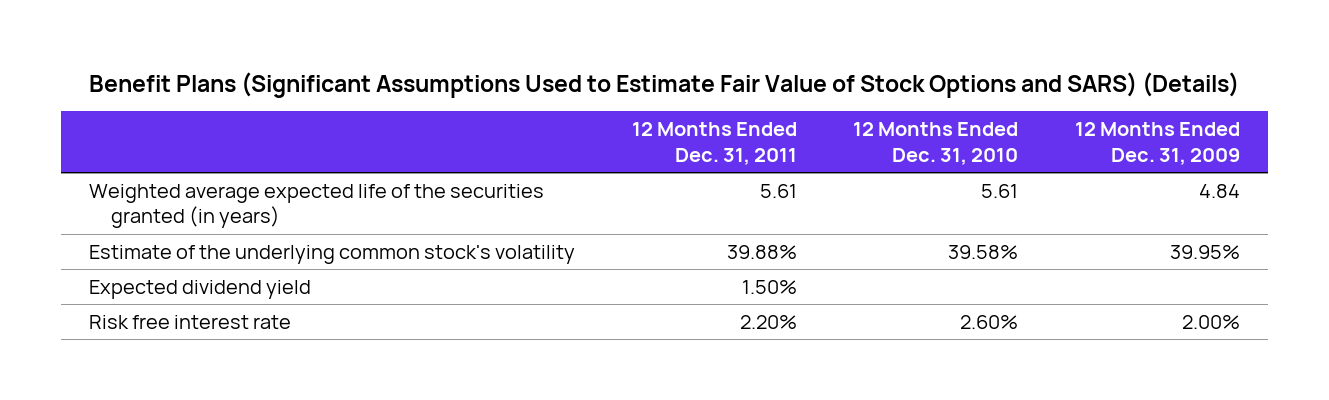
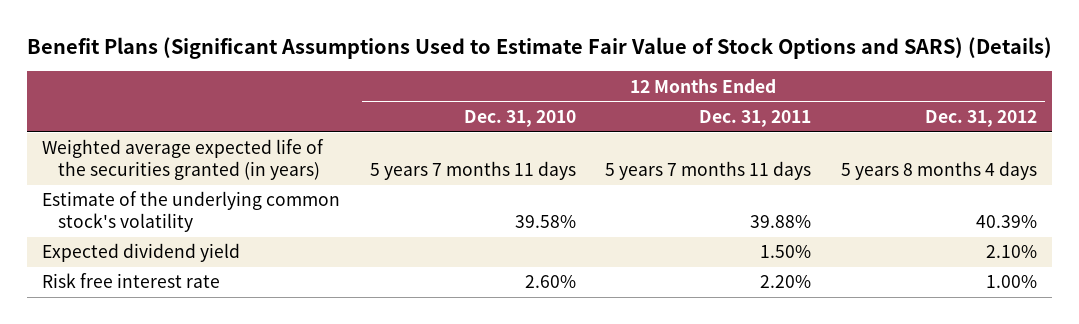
- | 12 Months Ended Dec. 31, 2011 | 12 Months Ended Dec. 31, 2010 | 12 Months Ended Dec. 31, 2009
+ | 12 Months Ended Dec. 31, 2010 | 12 Months Ended Dec. 31, 2011 | 12 Months Ended Dec. 31, 2012
- Weighted average expected life of the securities granted (in years) | 5.61 | 5.61 | 4.84
+ Weighted average expected life of the securities granted (in years) | 5 years 7 months 11 days | 5 years 7 months 11 days | 5 years 8 months 4 days

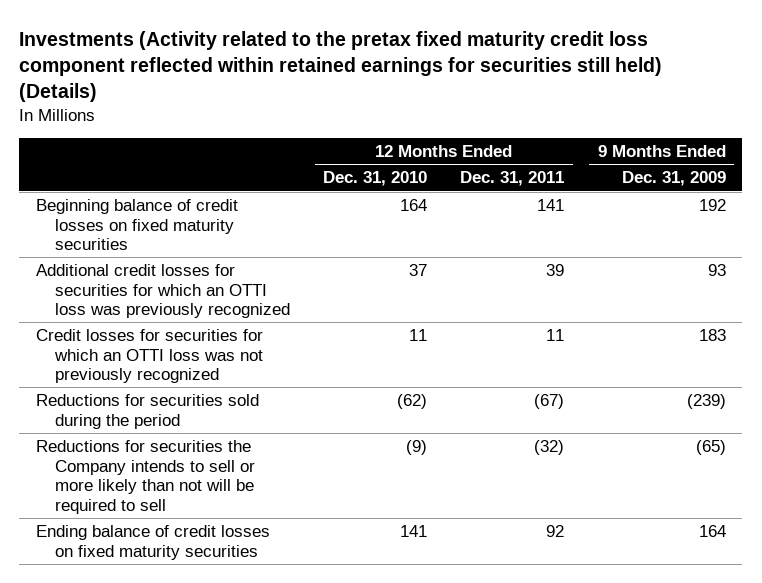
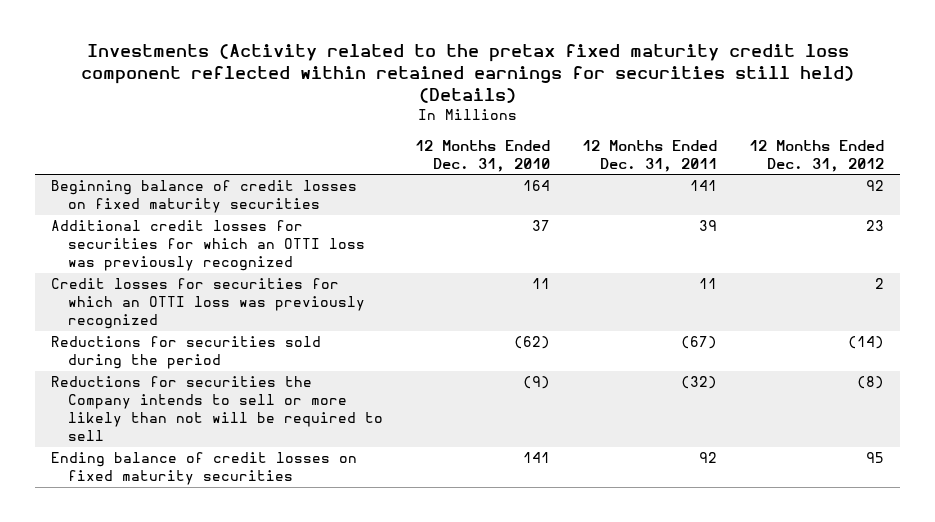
- | 12 Months Ended Dec. 31, 2010 | 12 Months Ended Dec. 31, 2011 | 9 Months Ended Dec. 31, 2009
+ | 12 Months Ended Dec. 31, 2010 | 12 Months Ended Dec. 31, 2011 | 12 Months Ended Dec. 31, 2012
- Credit losses for securities for which an OTTI loss was not previously recognized | 11 | 11 | 183
+ Credit losses for securities for which an OTTI loss was previously recognized | 11 | 11 | 2

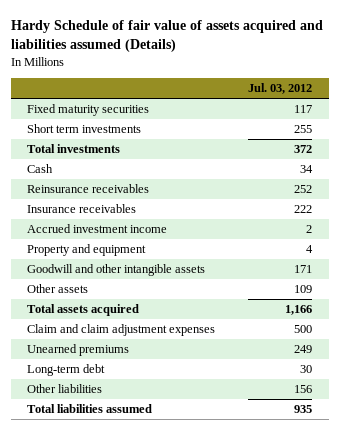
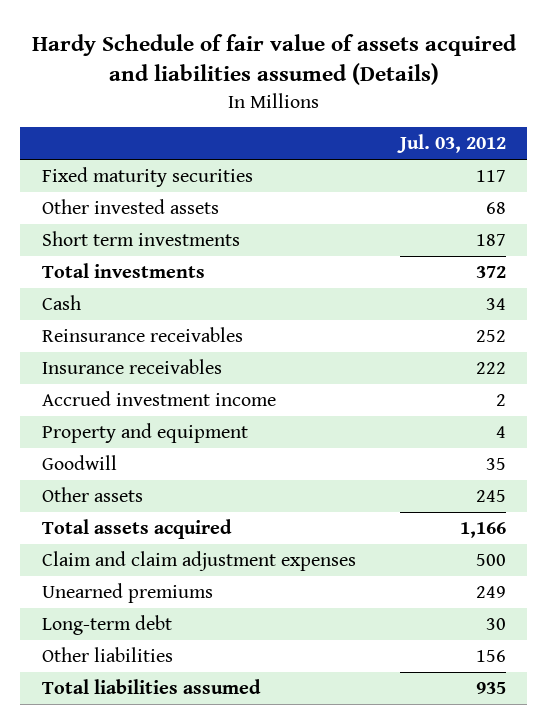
- Short term investments | 255
+ Other invested assets | 68
+ Short term investments | 187
- Goodwill and other intangible assets | 171
- Other assets | 109
+ Goodwill | 35
+ Other assets | 245

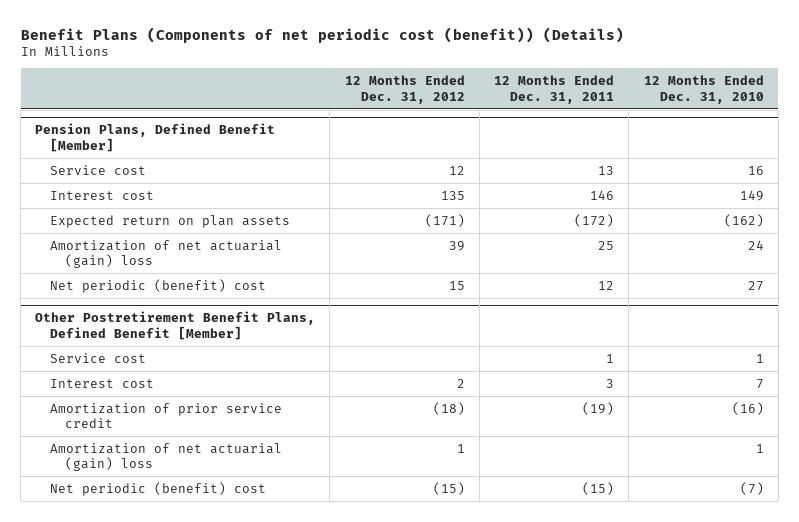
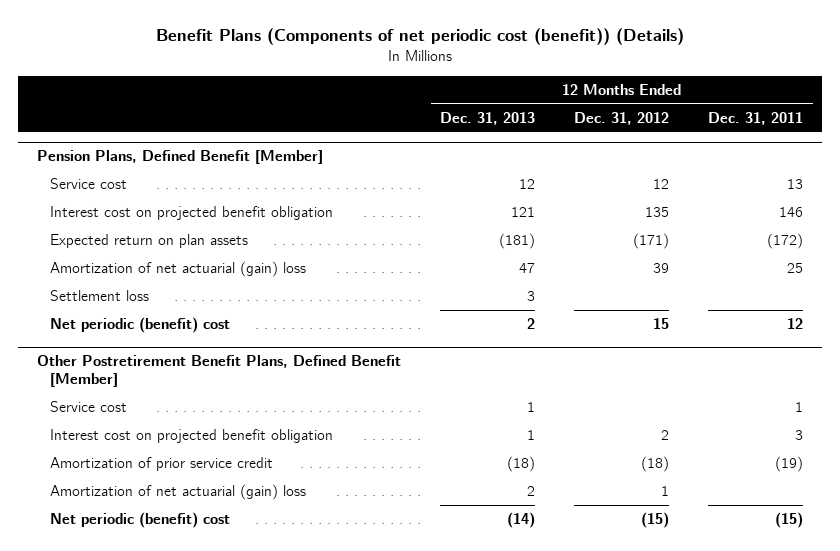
- | 12 Months Ended Dec. 31, 2012 | 12 Months Ended Dec. 31, 2011 | 12 Months Ended Dec. 31, 2010
+ | 12 Months Ended Dec. 31, 2013 | 12 Months Ended Dec. 31, 2012 | 12 Months Ended Dec. 31, 2011
@ Pension Plans, Defined Benefit [Member]
- Interest cost | 135 | 146 | 149
+ Interest cost on projected benefit obligation | 121 | 135 | 146
+ Settlement loss | 3 | |
@ Other Postretirement Benefit Plans, Defined Benefit [Member]
- Interest cost | 2 | 3 | 7
+ Interest cost on projected benefit obligation | 1 | 2 | 3

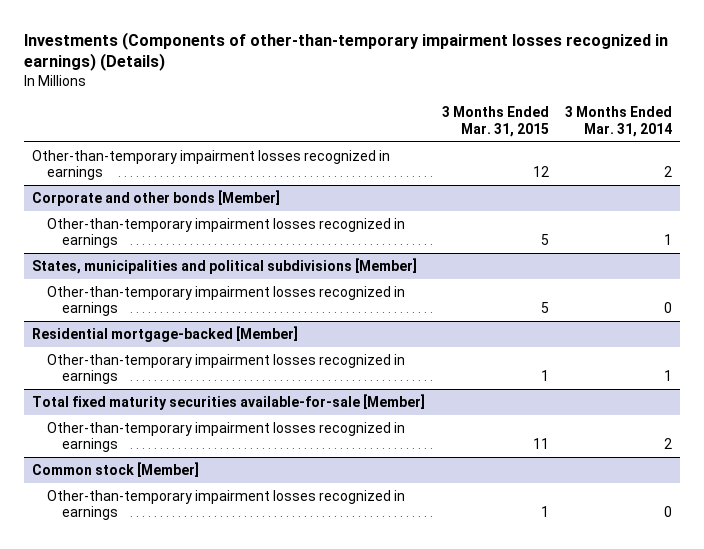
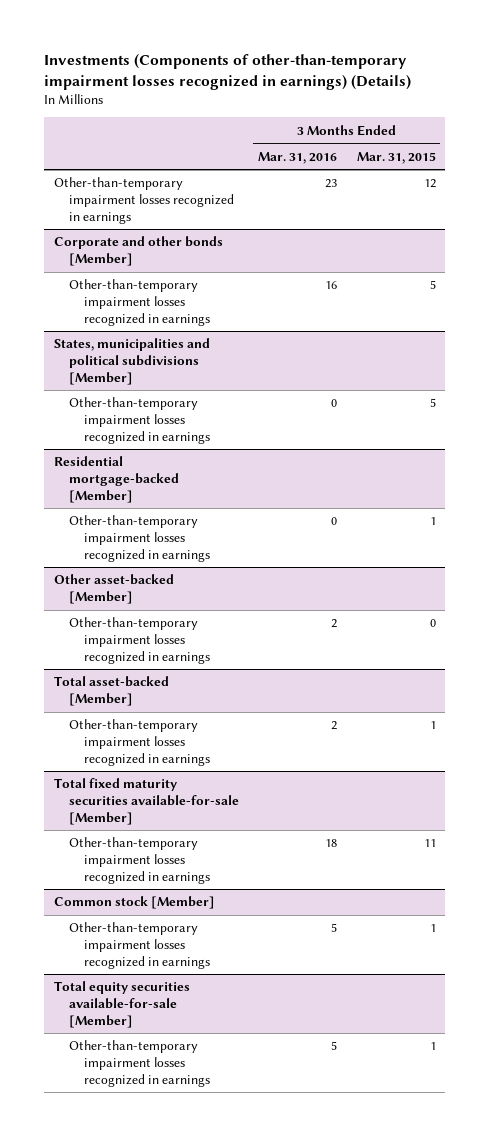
- | 3 Months Ended Mar. 31, 2015 | 3 Months Ended Mar. 31, 2014
+ | 3 Months Ended Mar. 31, 2016 | 3 Months Ended Mar. 31, 2015
+ Other asset-backed [Member]
+ Other-than-temporary impairment losses recognized in earnings | 2 | 0
+ Total asset-backed [Member]
+ Other-than-temporary impairment losses recognized in earnings | 2 | 1
+ Total equity securities available-for-sale [Member]
+ Other-than-temporary impairment losses recognized in earnings | 5 | 1

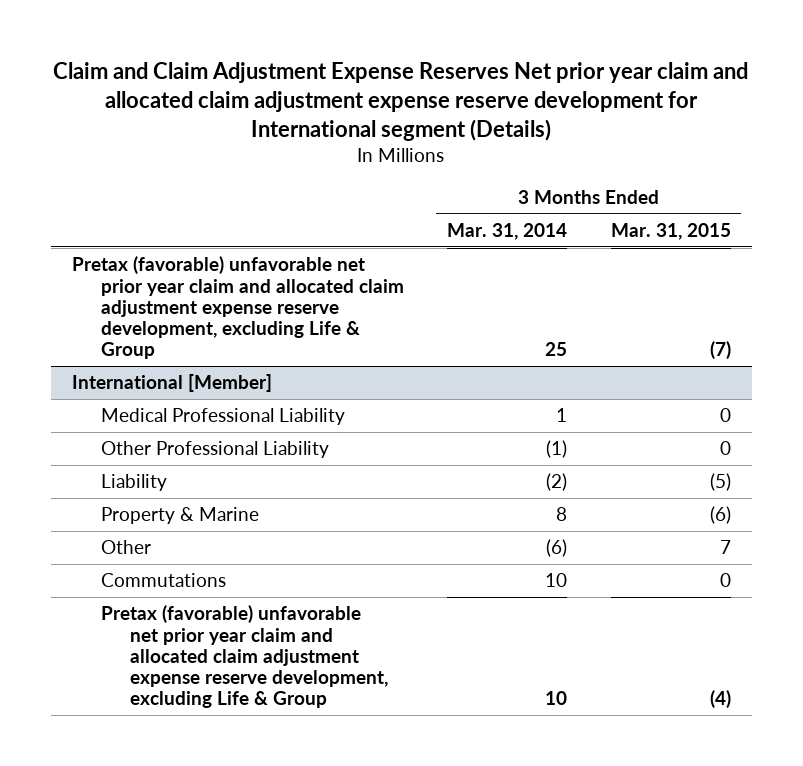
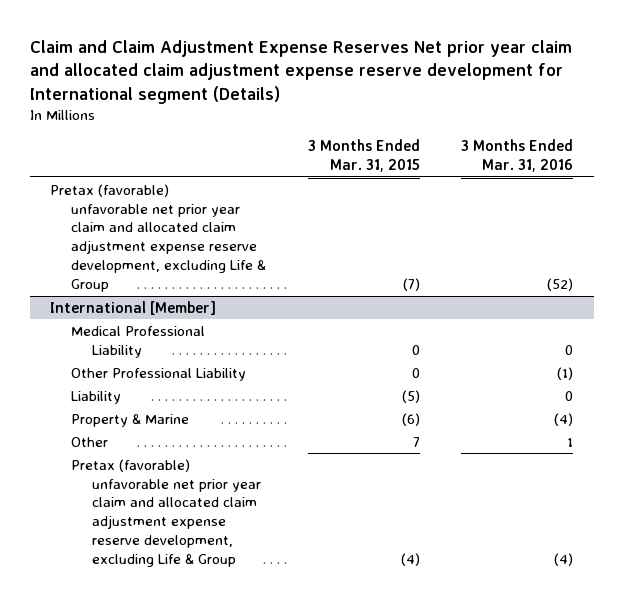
- | 3 Months Ended Mar. 31, 2014 | 3 Months Ended Mar. 31, 2015
+ | 3 Months Ended Mar. 31, 2015 | 3 Months Ended Mar. 31, 2016
@ International [Member]
- Commutations | 10 | 0

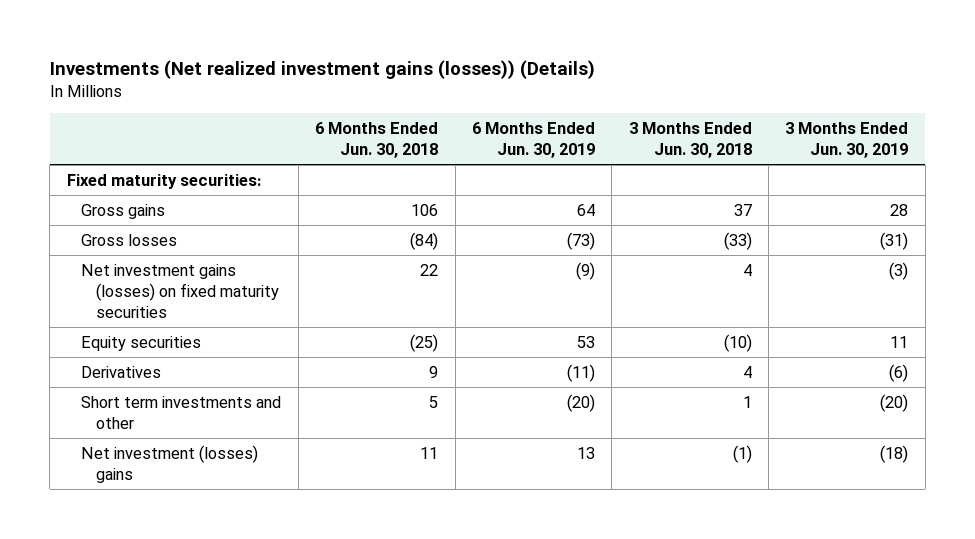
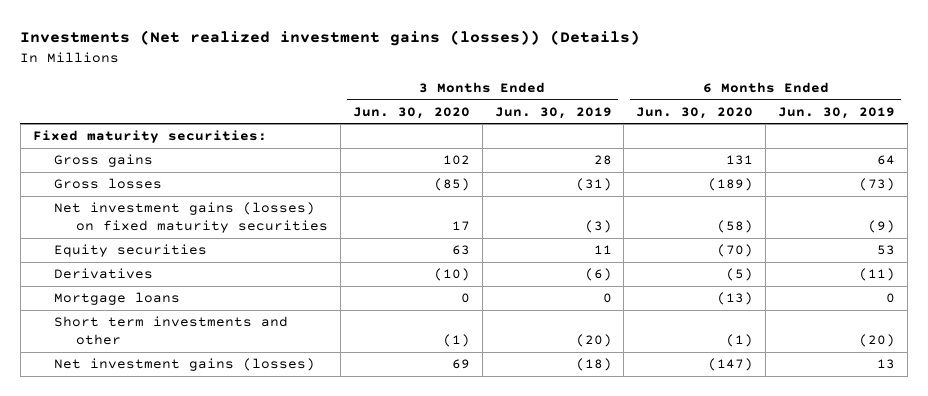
- | 6 Months Ended Jun. 30, 2018 | 6 Months Ended Jun. 30, 2019 | 3 Months Ended Jun. 30, 2018 | 3 Months Ended Jun. 30, 2019
+ | 3 Months Ended Jun. 30, 2020 | 3 Months Ended Jun. 30, 2019 | 6 Months Ended Jun. 30, 2020 | 6 Months Ended Jun. 30, 2019
+ Mortgage loans | 0 | 0 | (13) | 0
- Net investment (losses) gains | 11 | 13 | (1) | (18)
+ Net investment gains (losses) | 69 | (18) | (147) | 13

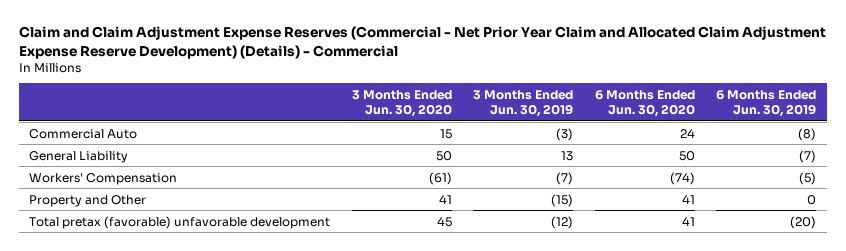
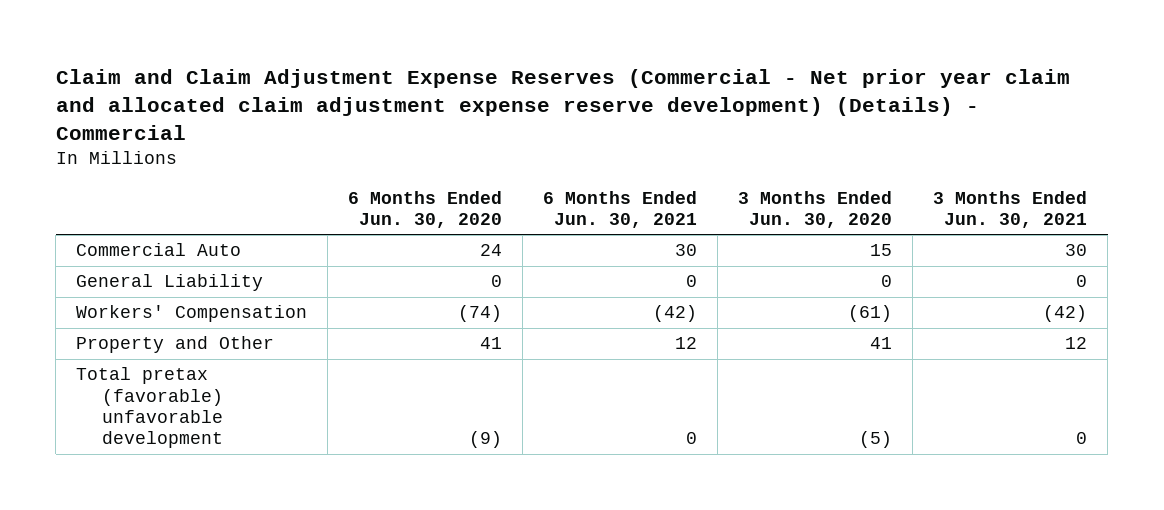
- Claim and Claim Adjustment Expense Reserves (Commercial - Net Prior Year Claim and Allocated Claim Adjustment Expense Reserve Development) (Details) - Commercial
+ Claim and Claim Adjustment Expense Reserves (Commercial - Net prior year claim and allocated claim adjustment expense reserve development) (Details) - Commercial
- | 3 Months Ended Jun. 30, 2020 | 3 Months Ended Jun. 30, 2019 | 6 Months Ended Jun. 30, 2020 | 6 Months Ended Jun. 30, 2019
+ | 6 Months Ended Jun. 30, 2020 | 6 Months Ended Jun. 30, 2021 | 3 Months Ended Jun. 30, 2020 | 3 Months Ended Jun. 30, 2021
- General Liability | 50 | 13 | 50 | (7)
+ General Liability | 0 | 0 | 0 | 0
- Total pretax (favorable) unfavorable development | 45 | (12) | 41 | (20)
+ Total pretax (favorable) unfavorable development | (9) | 0 | (5) | 0

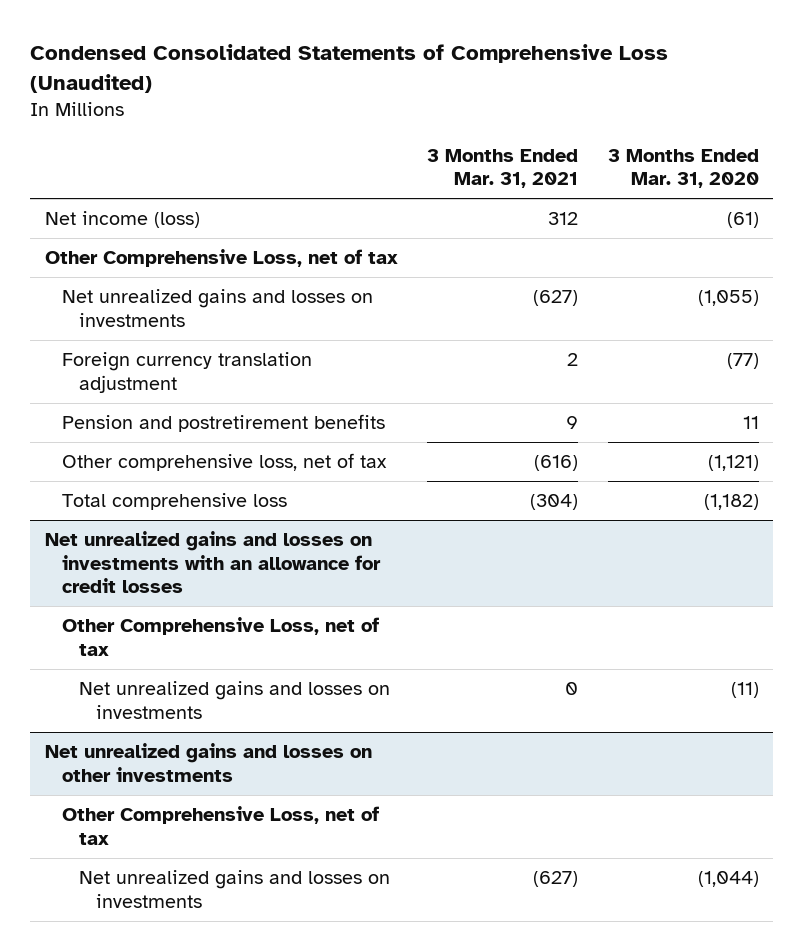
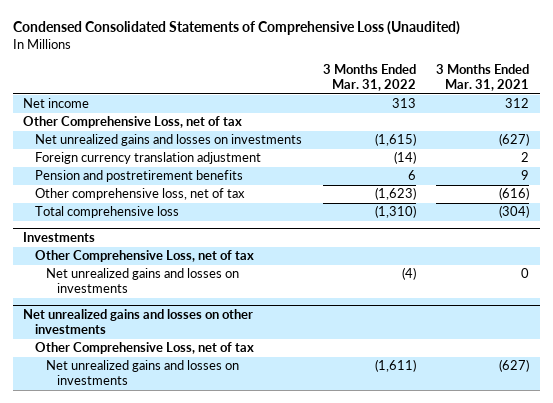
- | 3 Months Ended Mar. 31, 2021 | 3 Months Ended Mar. 31, 2020
+ | 3 Months Ended Mar. 31, 2022 | 3 Months Ended Mar. 31, 2021
- Net income (loss) | 312 | (61)
+ Net income | 313 | 312
- Net unrealized gains and losses on investments with an allowance for credit losses
+ Investments

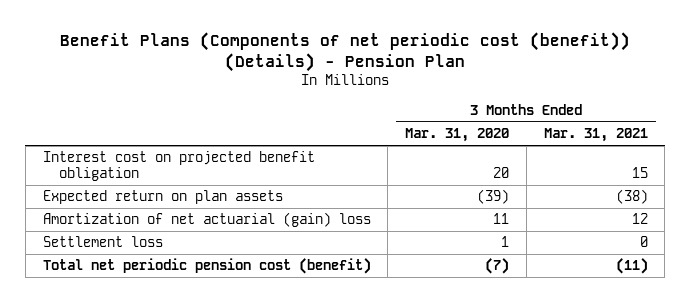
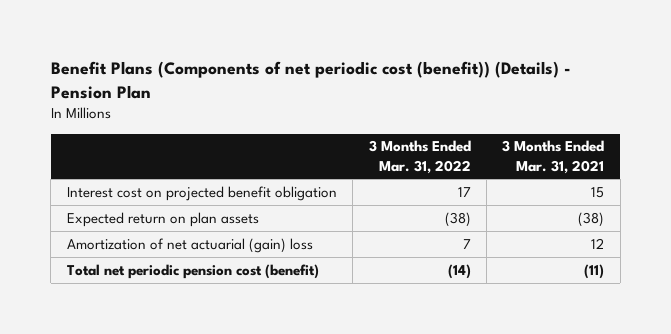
- | 3 Months Ended Mar. 31, 2020 | 3 Months Ended Mar. 31, 2021
+ | 3 Months Ended Mar. 31, 2022 | 3 Months Ended Mar. 31, 2021
- Settlement loss | 1 | 0

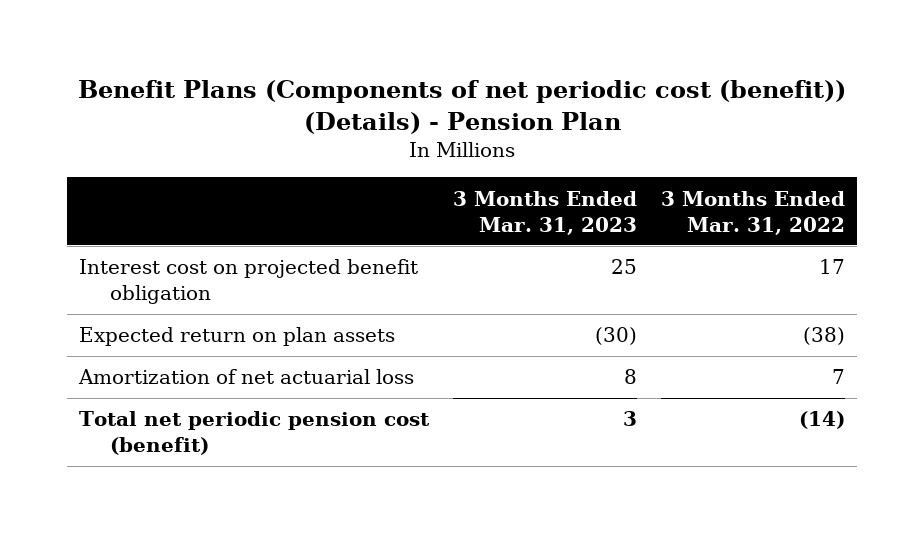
- | 3 Months Ended Mar. 31, 2022 | 3 Months Ended Mar. 31, 2021
+ | 3 Months Ended Mar. 31, 2023 | 3 Months Ended Mar. 31, 2022
- Amortization of net actuarial (gain) loss | 7 | 12
+ Amortization of net actuarial loss | 8 | 7

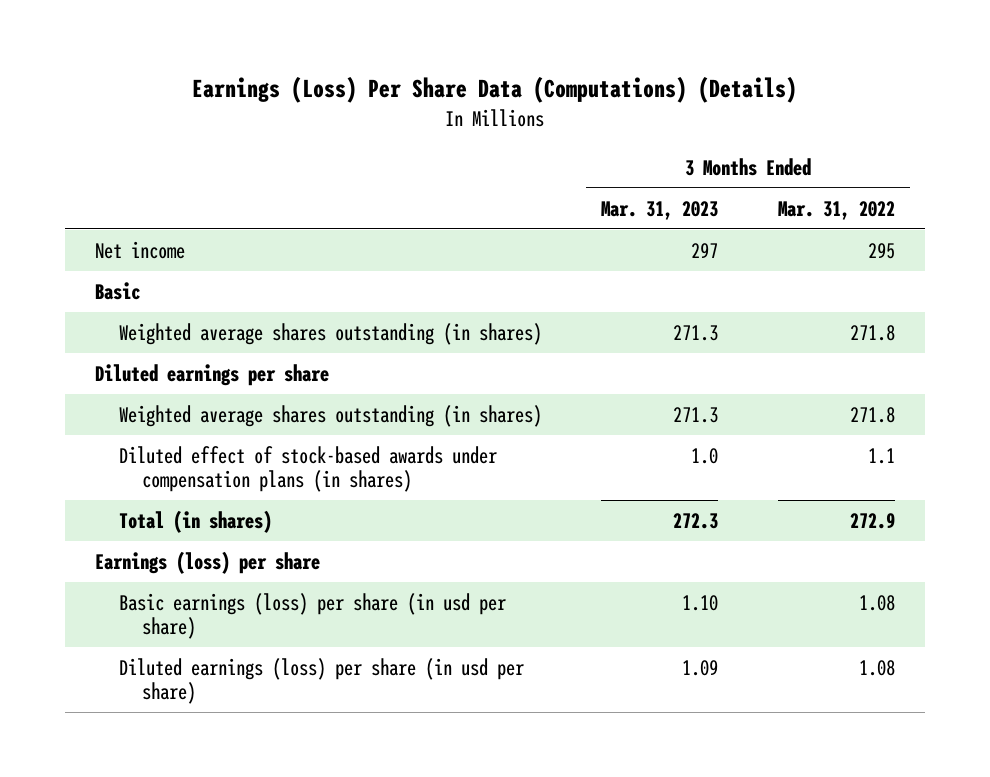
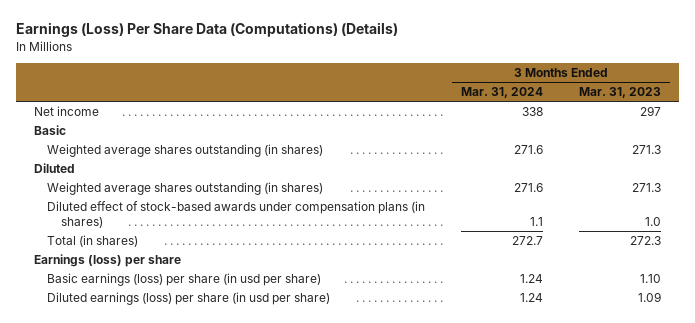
- | 3 Months Ended Mar. 31, 2023 | 3 Months Ended Mar. 31, 2022
+ | 3 Months Ended Mar. 31, 2024 | 3 Months Ended Mar. 31, 2023
- Diluted earnings per share
+ Diluted

